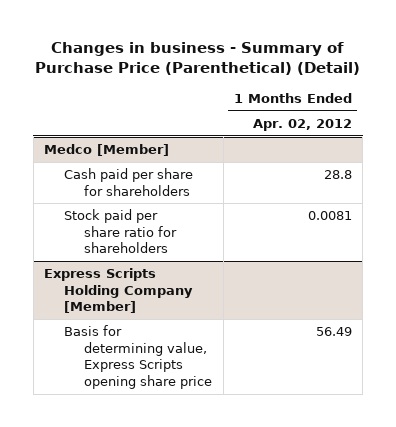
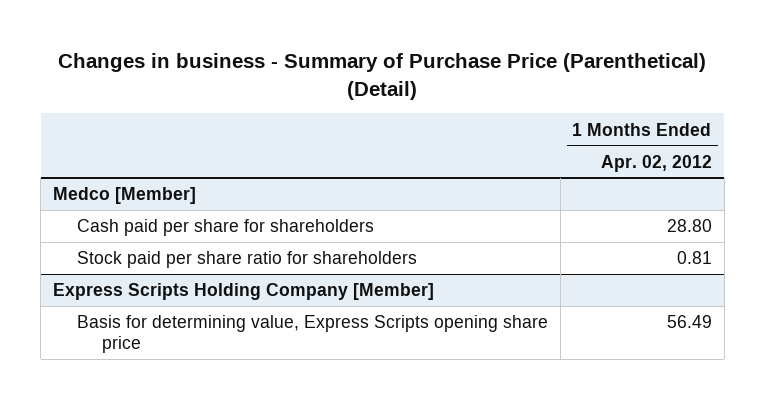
@ Medco [Member]
- Cash paid per share for shareholders | 28.8
- Stock paid per share ratio for shareholders | 0.0081
+ Cash paid per share for shareholders | 28.80
+ Stock paid per share ratio for shareholders | 0.81

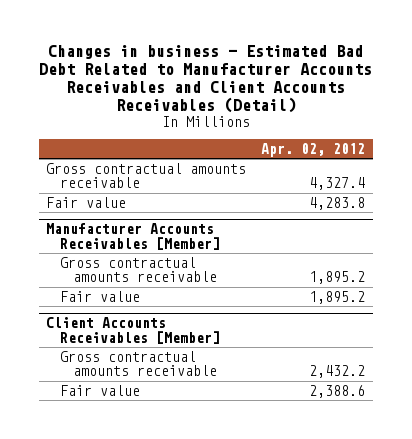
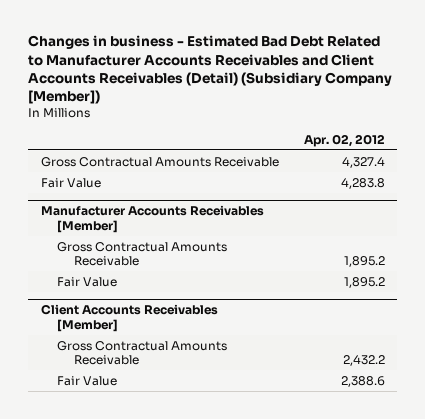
- Changes in business - Estimated Bad Debt Related to Manufacturer Accounts Receivables and Client Accounts Receivables (Detail)
+ Changes in business - Estimated Bad Debt Related to Manufacturer Accounts Receivables and Client Accounts Receivables (Detail) (Subsidiary Company [Member])
- Gross contractual amounts receivable | 4,327.4
- Fair value | 4,283.8
+ Gross Contractual Amounts Receivable | 4,327.4
+ Fair Value | 4,283.8
@ Manufacturer Accounts Receivables [Member]
- Gross contractual amounts receivable | 1,895.2
- Fair value | 1,895.2
+ Gross Contractual Amounts Receivable | 1,895.2
+ Fair Value | 1,895.2
@ Client Accounts Receivables [Member]
- Gross contractual amounts receivable | 2,432.2
- Fair value | 2,388.6
+ Gross Contractual Amounts Receivable | 2,432.2
+ Fair Value | 2,388.6

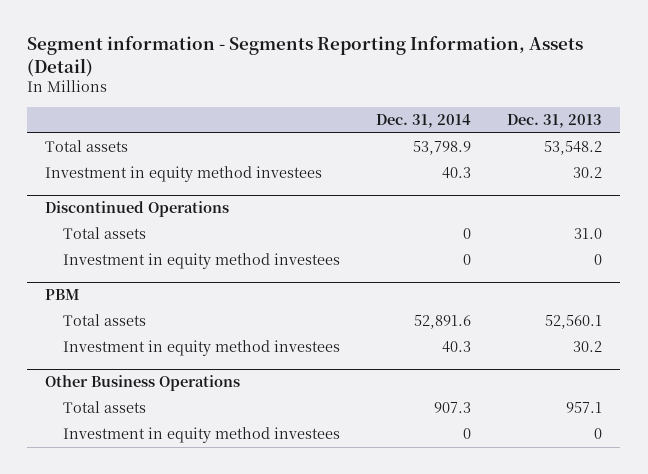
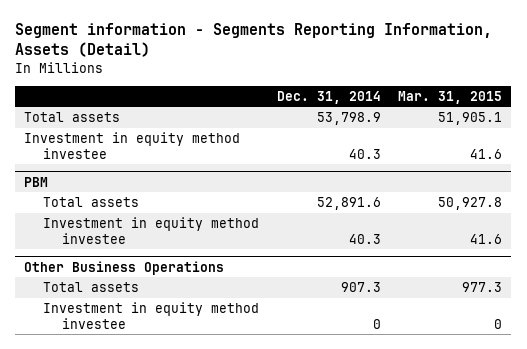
- | Dec. 31, 2014 | Dec. 31, 2013
+ | Dec. 31, 2014 | Mar. 31, 2015
- Investment in equity method investees | 40.3 | 30.2
- Discontinued Operations
- Total assets | 0 | 31.0
- Investment in equity method investees | 0 | 0
+ Investment in equity method investee | 40.3 | 41.6
@ PBM
- Investment in equity method investees | 40.3 | 30.2
+ Investment in equity method investee | 40.3 | 41.6
@ Other Business Operations
- Investment in equity method investees | 0 | 0
+ Investment in equity method investee | 0 | 0

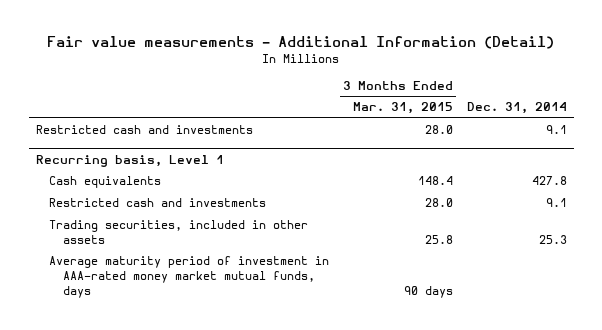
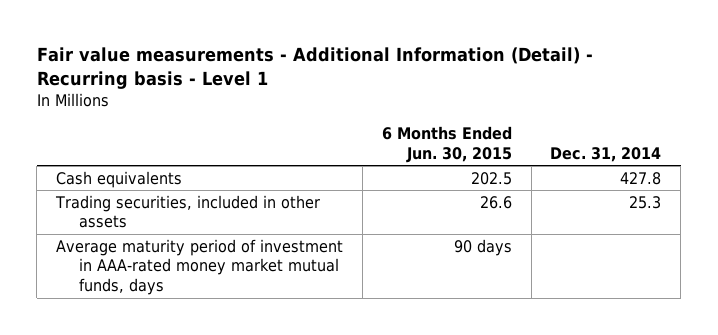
- Fair value measurements - Additional Information (Detail)
+ Fair value measurements - Additional Information (Detail) - Recurring basis - Level 1
- | 3 Months Ended Mar. 31, 2015 | Dec. 31, 2014
+ | 6 Months Ended Jun. 30, 2015 | Dec. 31, 2014
- Restricted cash and investments | 28.0 | 9.1
- Recurring basis, Level 1
- Restricted cash and investments | 28.0 | 9.1

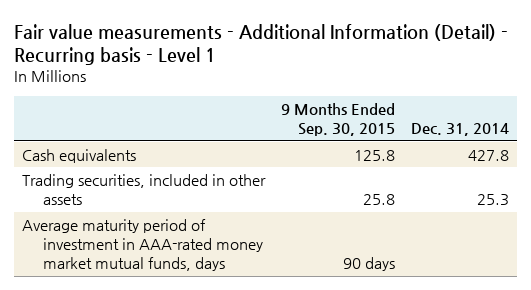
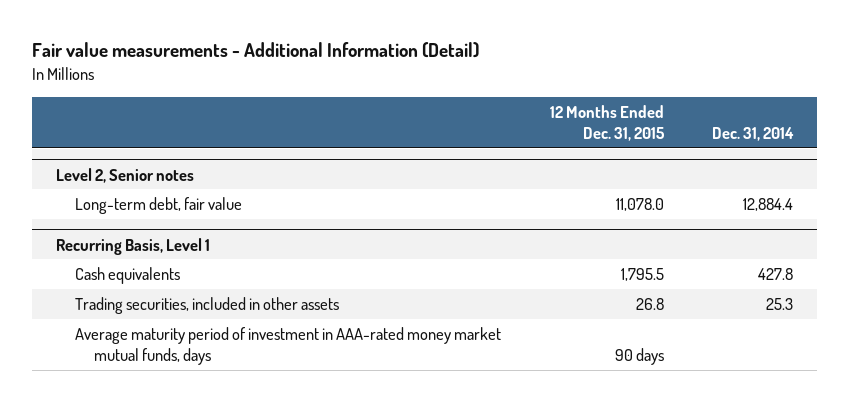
- Fair value measurements - Additional Information (Detail) - Recurring basis - Level 1
+ Fair value measurements - Additional Information (Detail)
- | 9 Months Ended Sep. 30, 2015 | Dec. 31, 2014
+ | 12 Months Ended Dec. 31, 2015 | Dec. 31, 2014
+ Level 2, Senior notes
+ Long-term debt, fair value | 11,078.0 | 12,884.4
+ Recurring Basis, Level 1

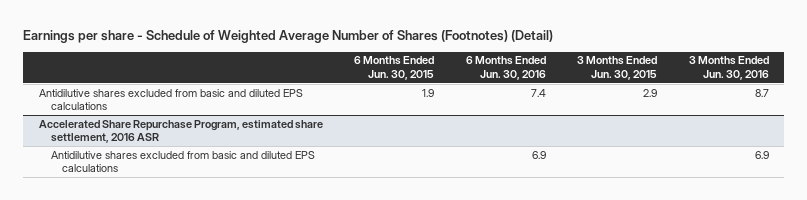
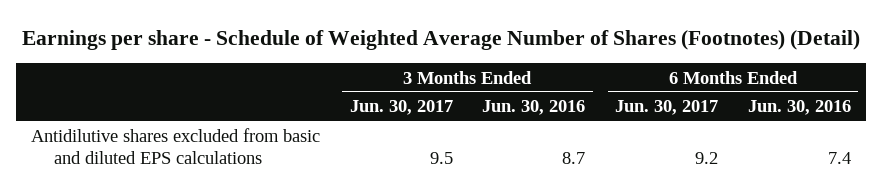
- | 6 Months Ended Jun. 30, 2015 | 6 Months Ended Jun. 30, 2016 | 3 Months Ended Jun. 30, 2015 | 3 Months Ended Jun. 30, 2016
+ | 3 Months Ended Jun. 30, 2017 | 3 Months Ended Jun. 30, 2016 | 6 Months Ended Jun. 30, 2017 | 6 Months Ended Jun. 30, 2016
- Accelerated Share Repurchase Program, estimated share settlement, 2016 ASR
- Antidilutive shares excluded from basic and diluted EPS calculations | | 6.9 | | 6.9

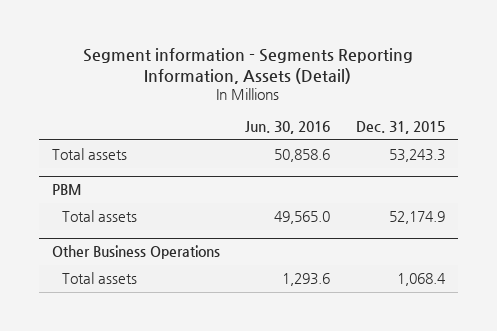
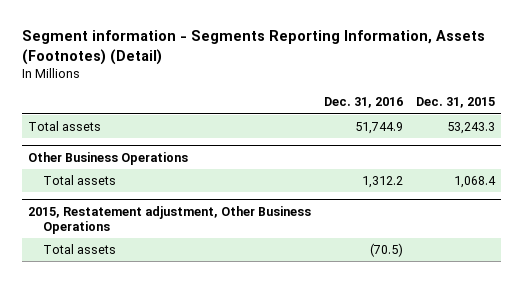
- Segment information - Segments Reporting Information, Assets (Detail)
+ Segment information - Segments Reporting Information, Assets (Footnotes) (Detail)
- | Jun. 30, 2016 | Dec. 31, 2015
+ | Dec. 31, 2016 | Dec. 31, 2015
- PBM
- Total assets | 49,565.0 | 52,174.9
+ 2015, Restatement adjustment, Other Business Operations
+ Total assets | (70.5) |

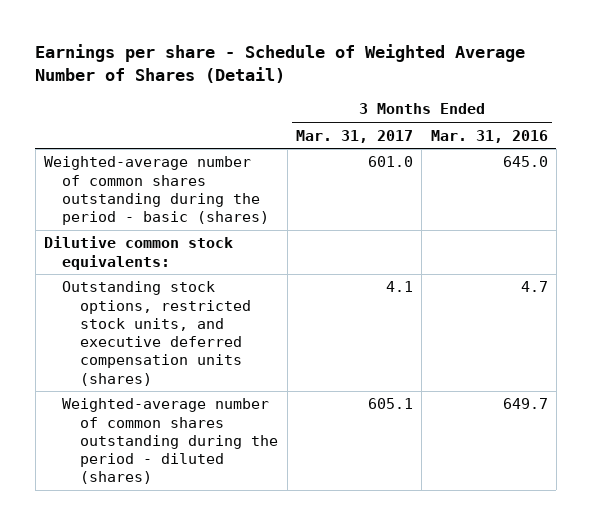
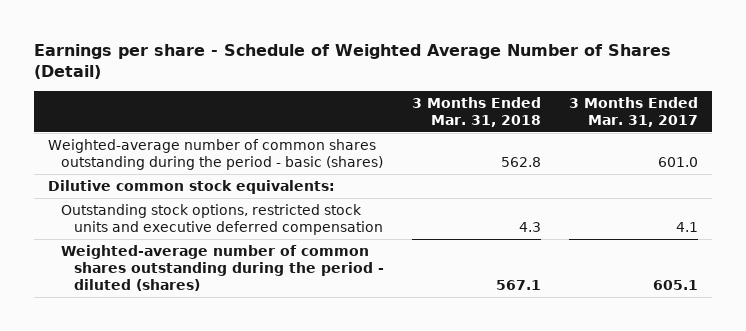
- | 3 Months Ended Mar. 31, 2017 | 3 Months Ended Mar. 31, 2016
+ | 3 Months Ended Mar. 31, 2018 | 3 Months Ended Mar. 31, 2017
- Outstanding stock options, restricted stock units, and executive deferred compensation units (shares) | 4.1 | 4.7
+ Outstanding stock options, restricted stock units and executive deferred compensation | 4.3 | 4.1

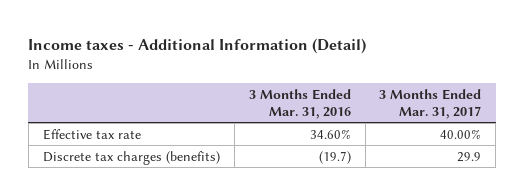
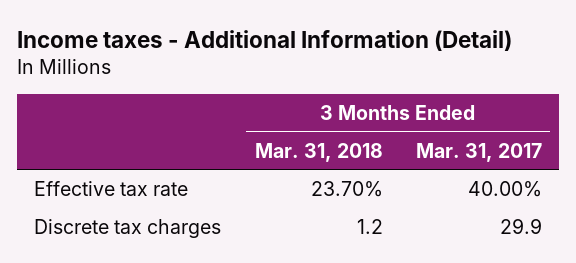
- | 3 Months Ended Mar. 31, 2016 | 3 Months Ended Mar. 31, 2017
+ | 3 Months Ended Mar. 31, 2018 | 3 Months Ended Mar. 31, 2017
- Discrete tax charges (benefits) | (19.7) | 29.9
+ Discrete tax charges | 1.2 | 29.9

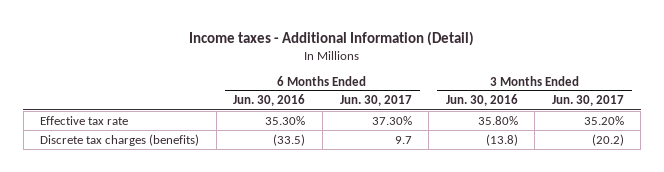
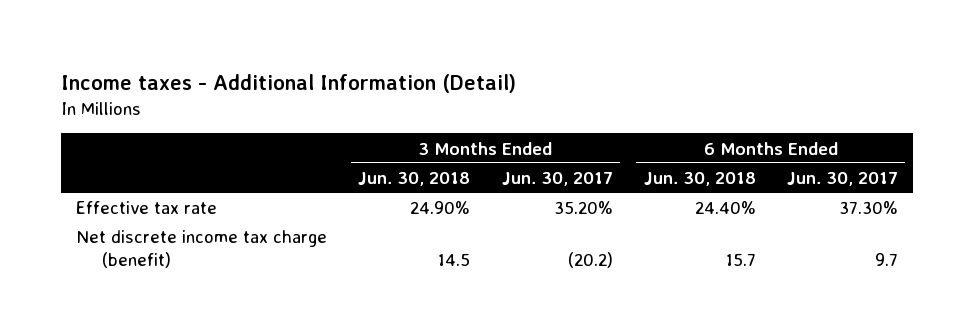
- | 6 Months Ended Jun. 30, 2016 | 6 Months Ended Jun. 30, 2017 | 3 Months Ended Jun. 30, 2016 | 3 Months Ended Jun. 30, 2017
+ | 3 Months Ended Jun. 30, 2018 | 3 Months Ended Jun. 30, 2017 | 6 Months Ended Jun. 30, 2018 | 6 Months Ended Jun. 30, 2017
- Discrete tax charges (benefits) | (33.5) | 9.7 | (13.8) | (20.2)
+ Net discrete income tax charge (benefit) | 14.5 | (20.2) | 15.7 | 9.7

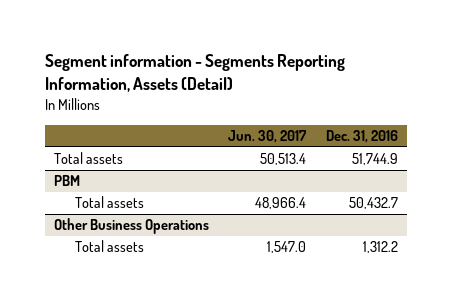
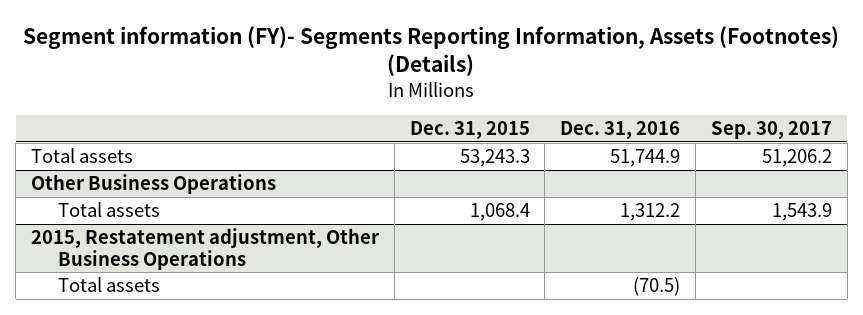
- Segment information - Segments Reporting Information, Assets (Detail)
+ Segment information (FY)- Segments Reporting Information, Assets (Footnotes) (Details)
- | Jun. 30, 2017 | Dec. 31, 2016
+ | Dec. 31, 2015 | Dec. 31, 2016 | Sep. 30, 2017
- PBM
- Total assets | 48,966.4 | 50,432.7
+ 2015, Restatement adjustment, Other Business Operations
+ Total assets | | (70.5) |

